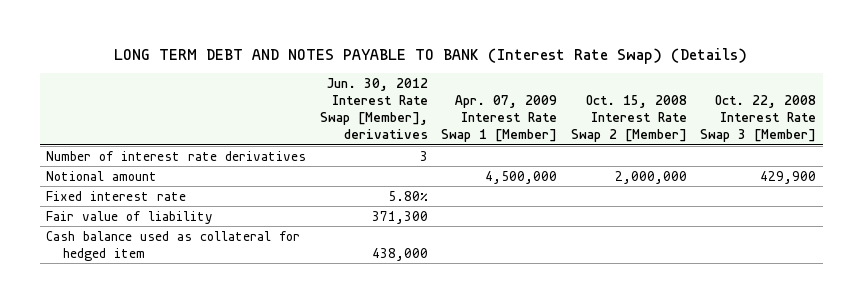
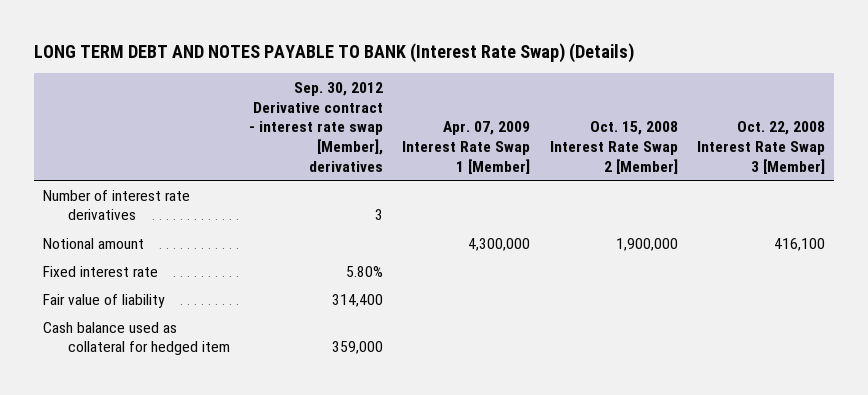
- | Jun. 30, 2012 Interest Rate Swap [Member], derivatives | Apr. 07, 2009 Interest Rate Swap 1 [Member] | Oct. 15, 2008 Interest Rate Swap 2 [Member] | Oct. 22, 2008 Interest Rate Swap 3 [Member]
+ | Sep. 30, 2012 Derivative contract - interest rate swap [Member], derivatives | Apr. 07, 2009 Interest Rate Swap 1 [Member] | Oct. 15, 2008 Interest Rate Swap 2 [Member] | Oct. 22, 2008 Interest Rate Swap 3 [Member]
- Notional amount | | 4,500,000 | 2,000,000 | 429,900
+ Notional amount | | 4,300,000 | 1,900,000 | 416,100

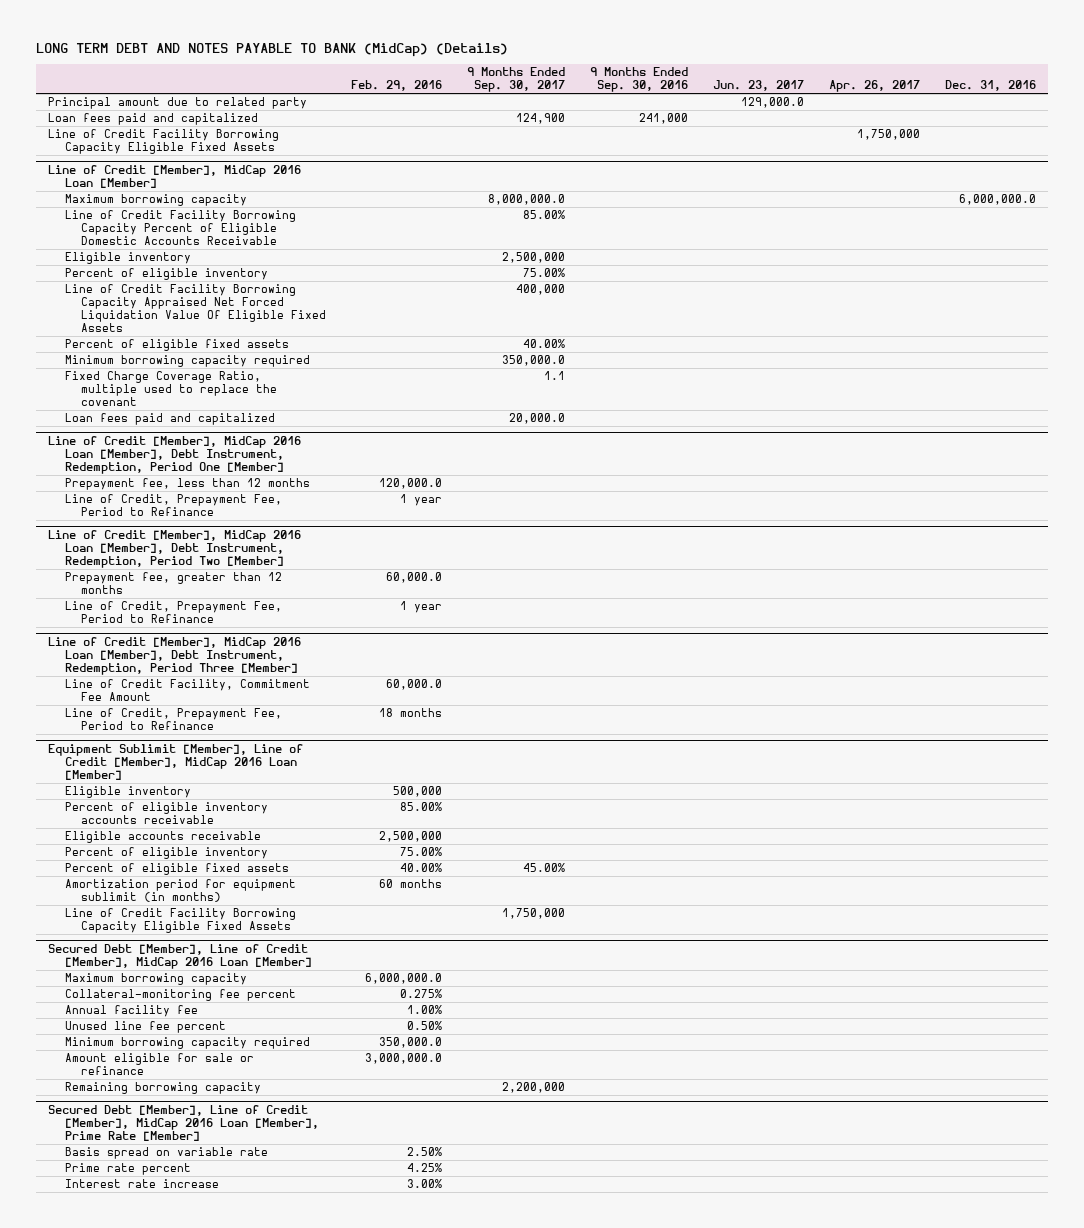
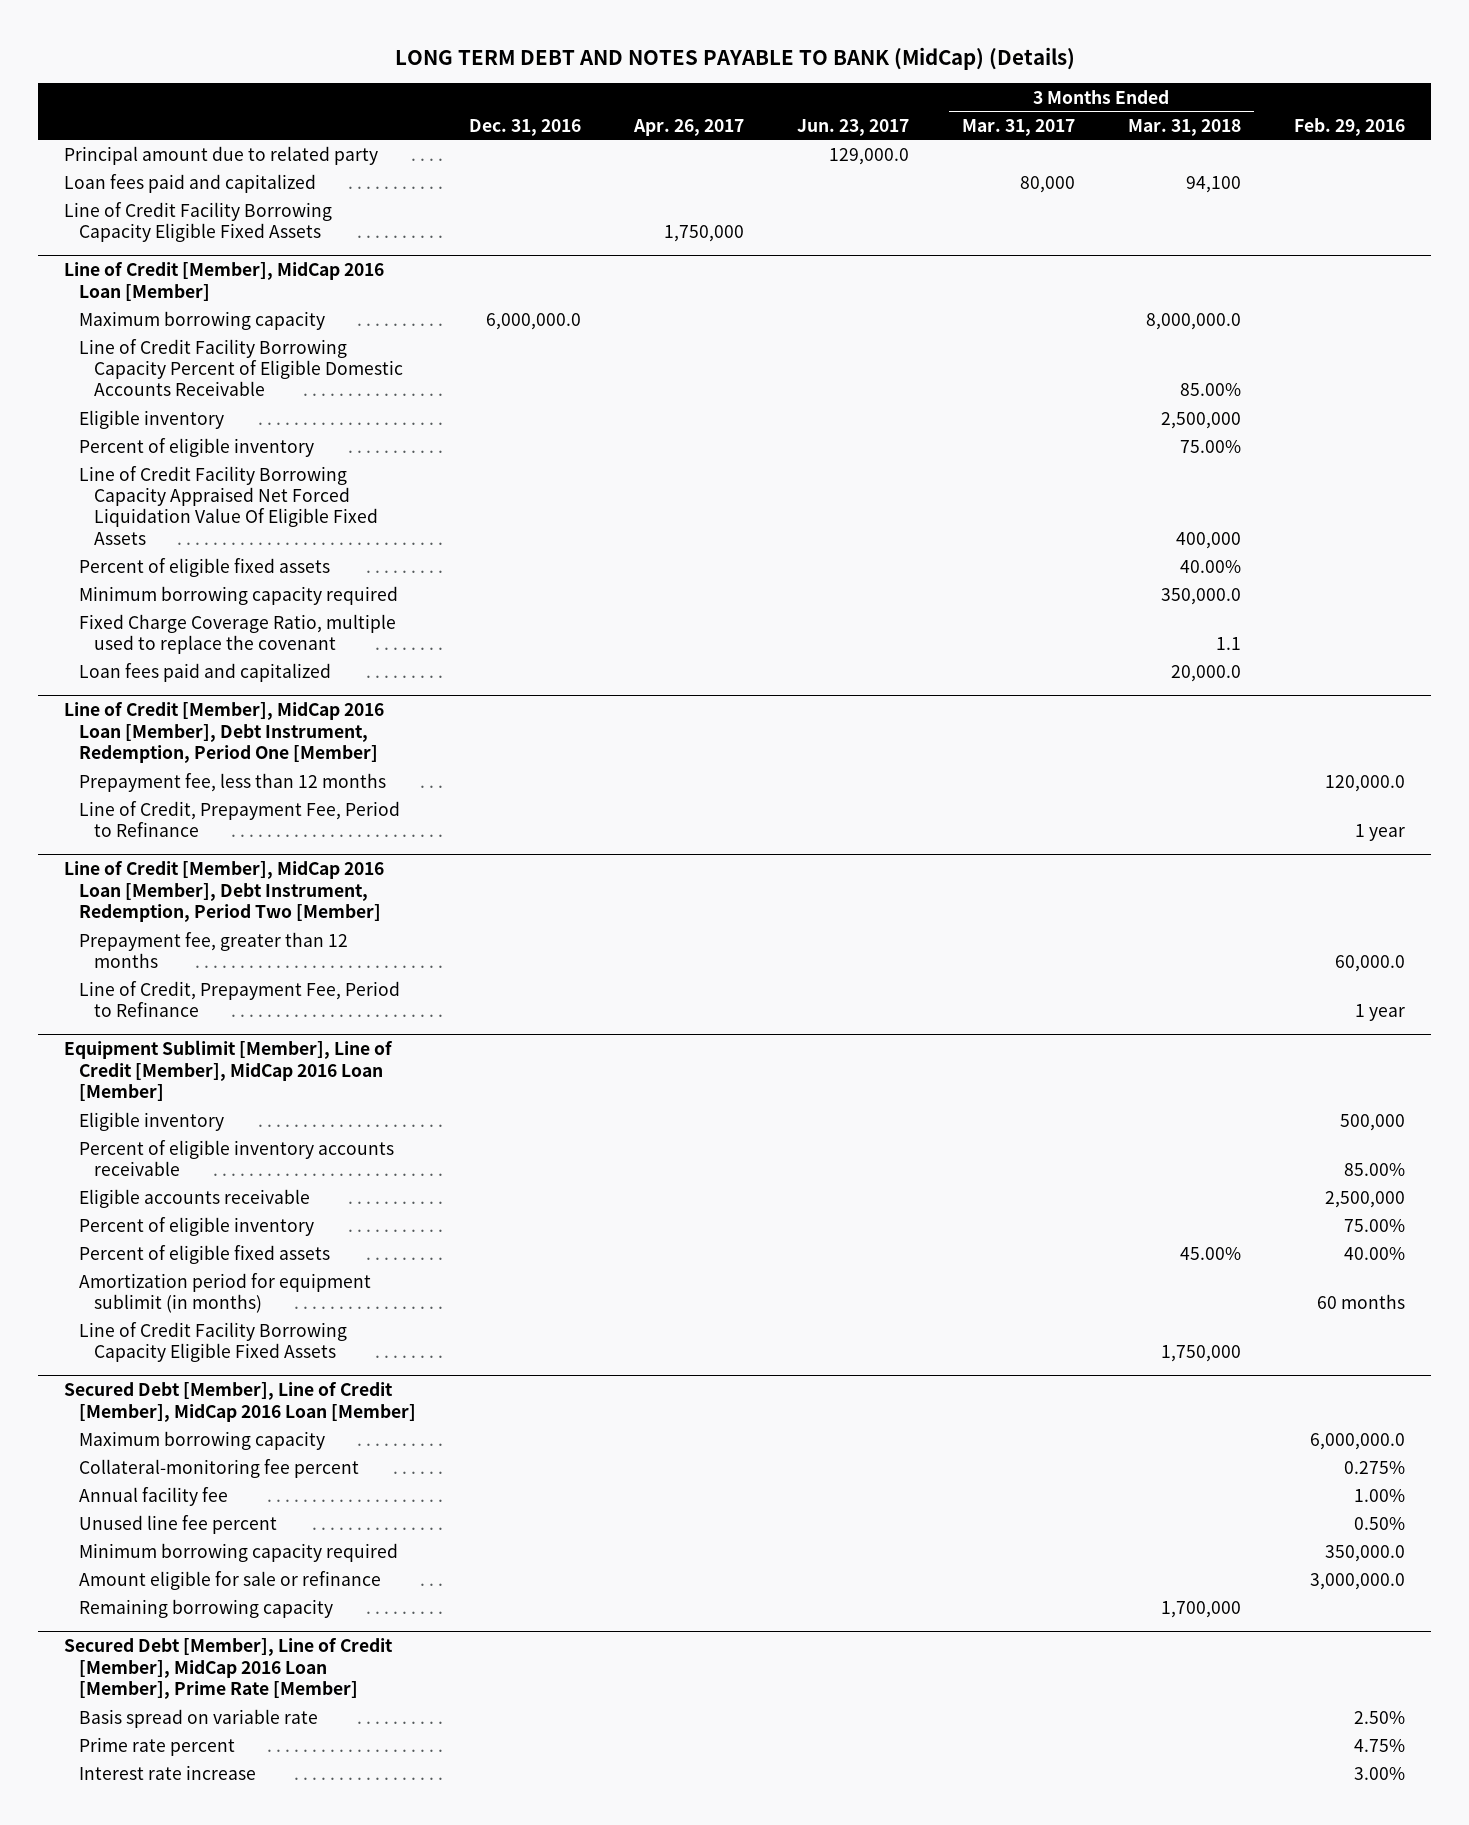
- | Feb. 29, 2016 | 9 Months Ended Sep. 30, 2017 | 9 Months Ended Sep. 30, 2016 | Jun. 23, 2017 | Apr. 26, 2017 | Dec. 31, 2016
+ | Dec. 31, 2016 | Apr. 26, 2017 | Jun. 23, 2017 | 3 Months Ended Mar. 31, 2017 | 3 Months Ended Mar. 31, 2018 | Feb. 29, 2016
- Line of Credit [Member], MidCap 2016 Loan [Member], Debt Instrument, Redemption, Period Three [Member]
- Line of Credit Facility, Commitment Fee Amount | 60,000.0 | | | | |
- Line of Credit, Prepayment Fee, Period to Refinance | 18 months | | | | |
@ Secured Debt [Member], Line of Credit [Member], MidCap 2016 Loan [Member], Prime Rate [Member]
- Prime rate percent | 4.25% | | | | |
+ Prime rate percent | | | | | | 4.75%

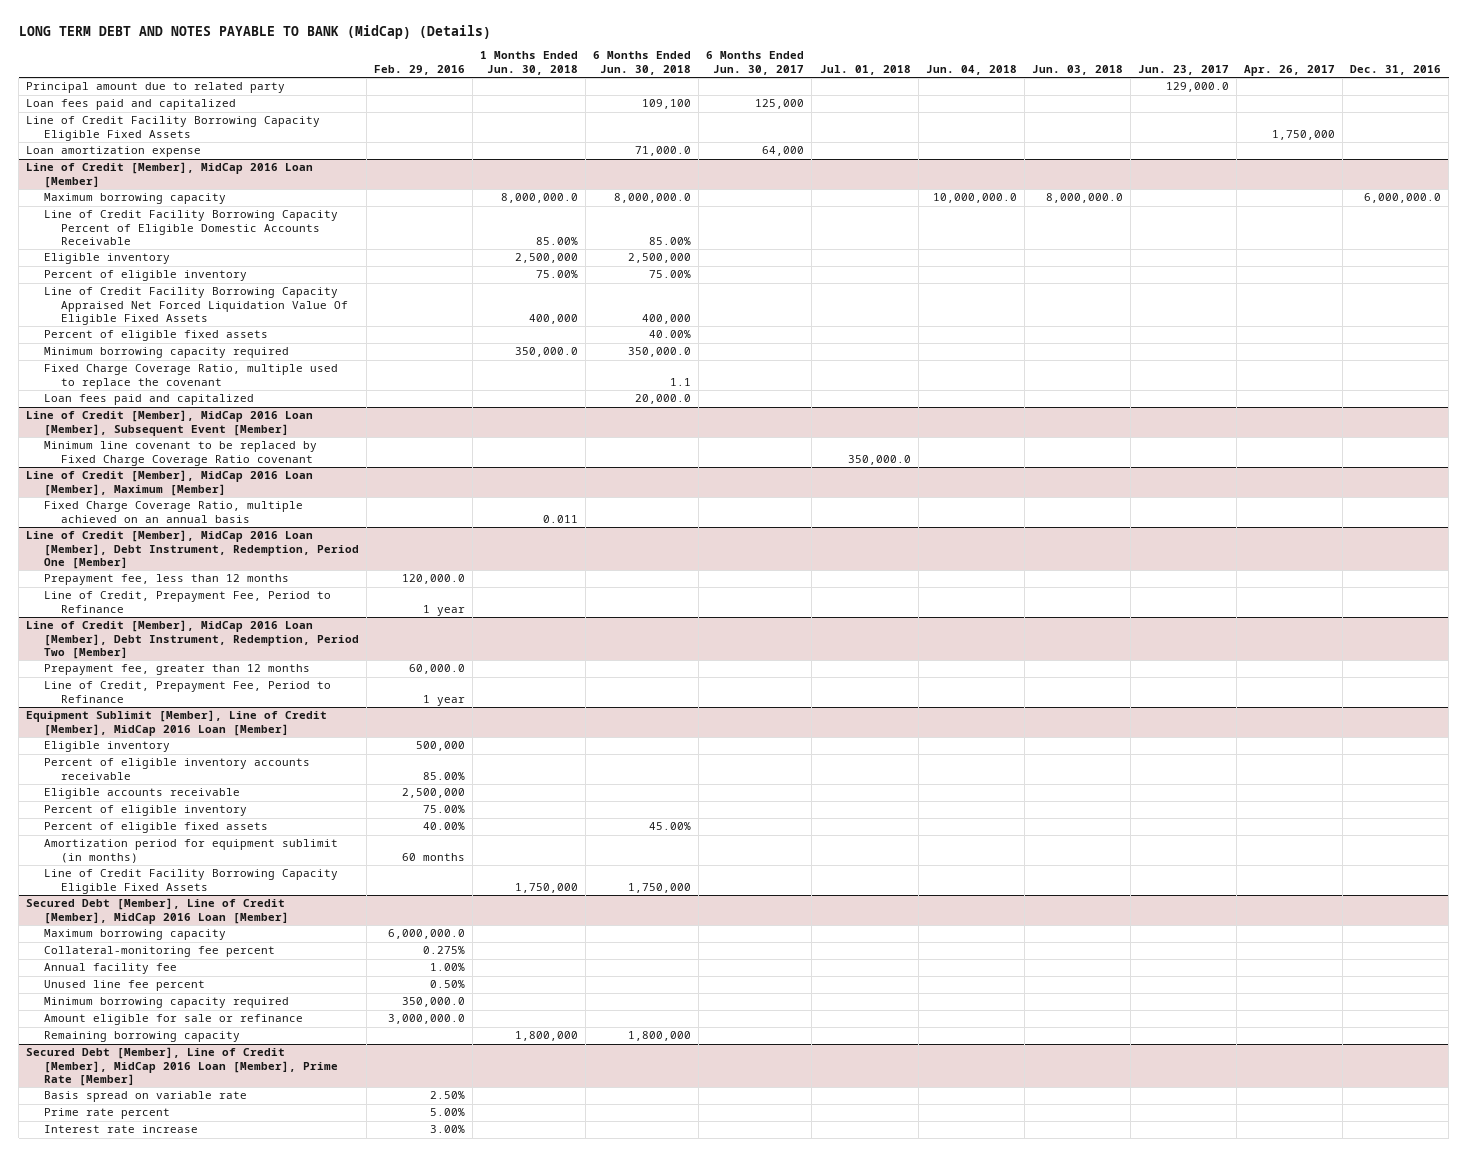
- | Dec. 31, 2016 | Apr. 26, 2017 | Jun. 23, 2017 | 3 Months Ended Mar. 31, 2017 | 3 Months Ended Mar. 31, 2018 | Feb. 29, 2016
+ | Feb. 29, 2016 | 1 Months Ended Jun. 30, 2018 | 6 Months Ended Jun. 30, 2018 | 6 Months Ended Jun. 30, 2017 | Jul. 01, 2018 | Jun. 04, 2018 | Jun. 03, 2018 | Jun. 23, 2017 | Apr. 26, 2017 | Dec. 31, 2016
+ Loan amortization expense | | | 71,000.0 | 64,000 | | | | | |
+ Line of Credit [Member], MidCap 2016 Loan [Member], Subsequent Event [Member]
+ Minimum line covenant to be replaced by Fixed Charge Coverage Ratio covenant | | | | | 350,000.0 | | | | |
+ Line of Credit [Member], MidCap 2016 Loan [Member], Maximum [Member]
+ Fixed Charge Coverage Ratio, multiple achieved on an annual basis | | 0.011 | | | | | | | |
@ Secured Debt [Member], Line of Credit [Member], MidCap 2016 Loan [Member], Prime Rate [Member]
- Prime rate percent | | | | | | 4.75%
+ Prime rate percent | 5.00% | | | | | | | | |

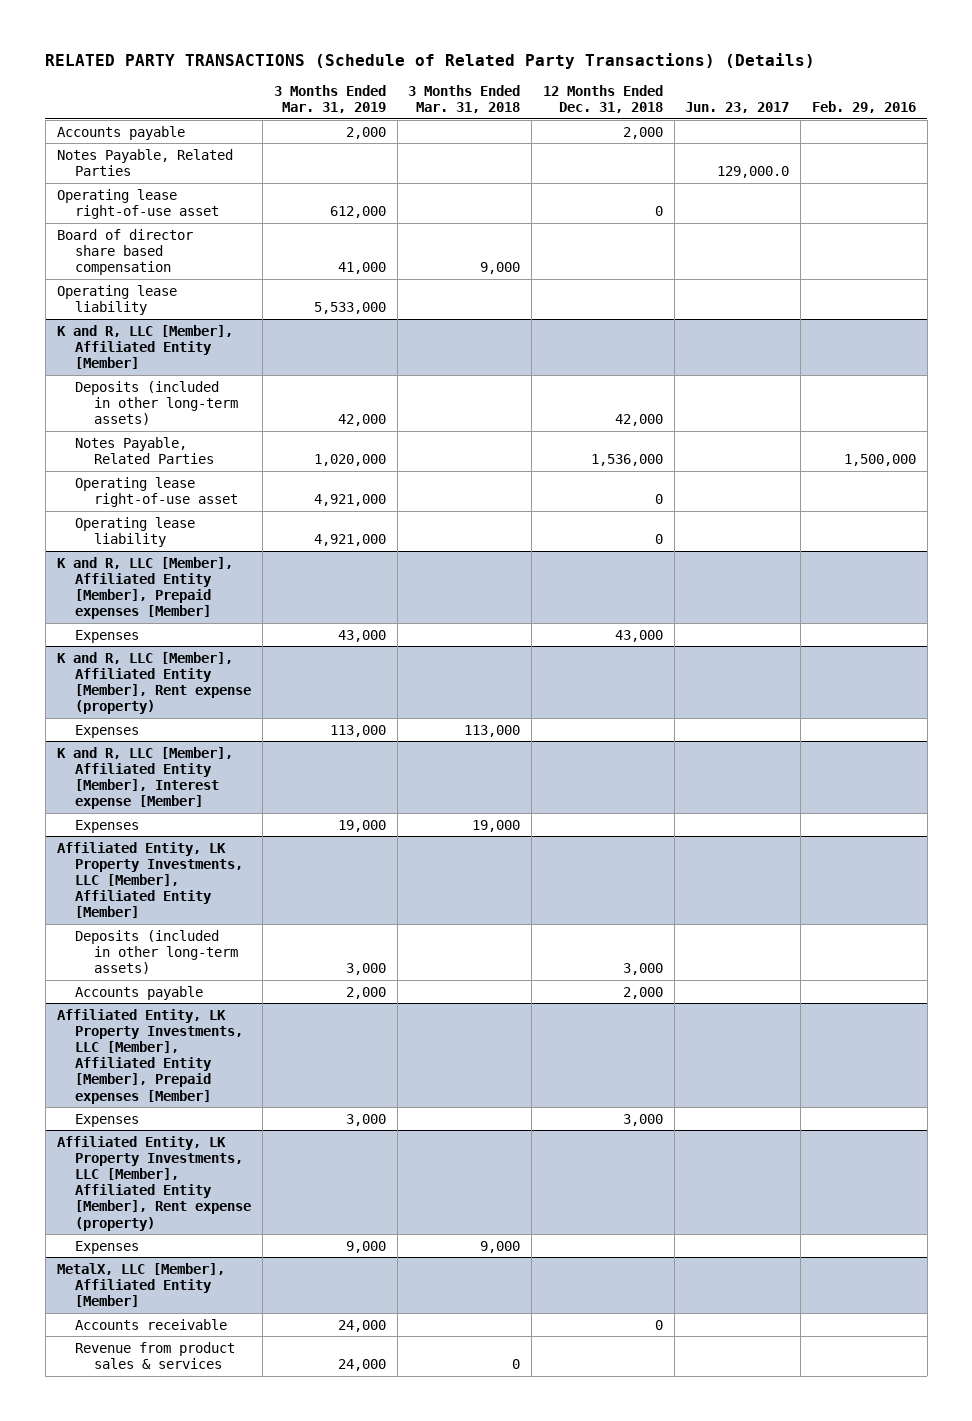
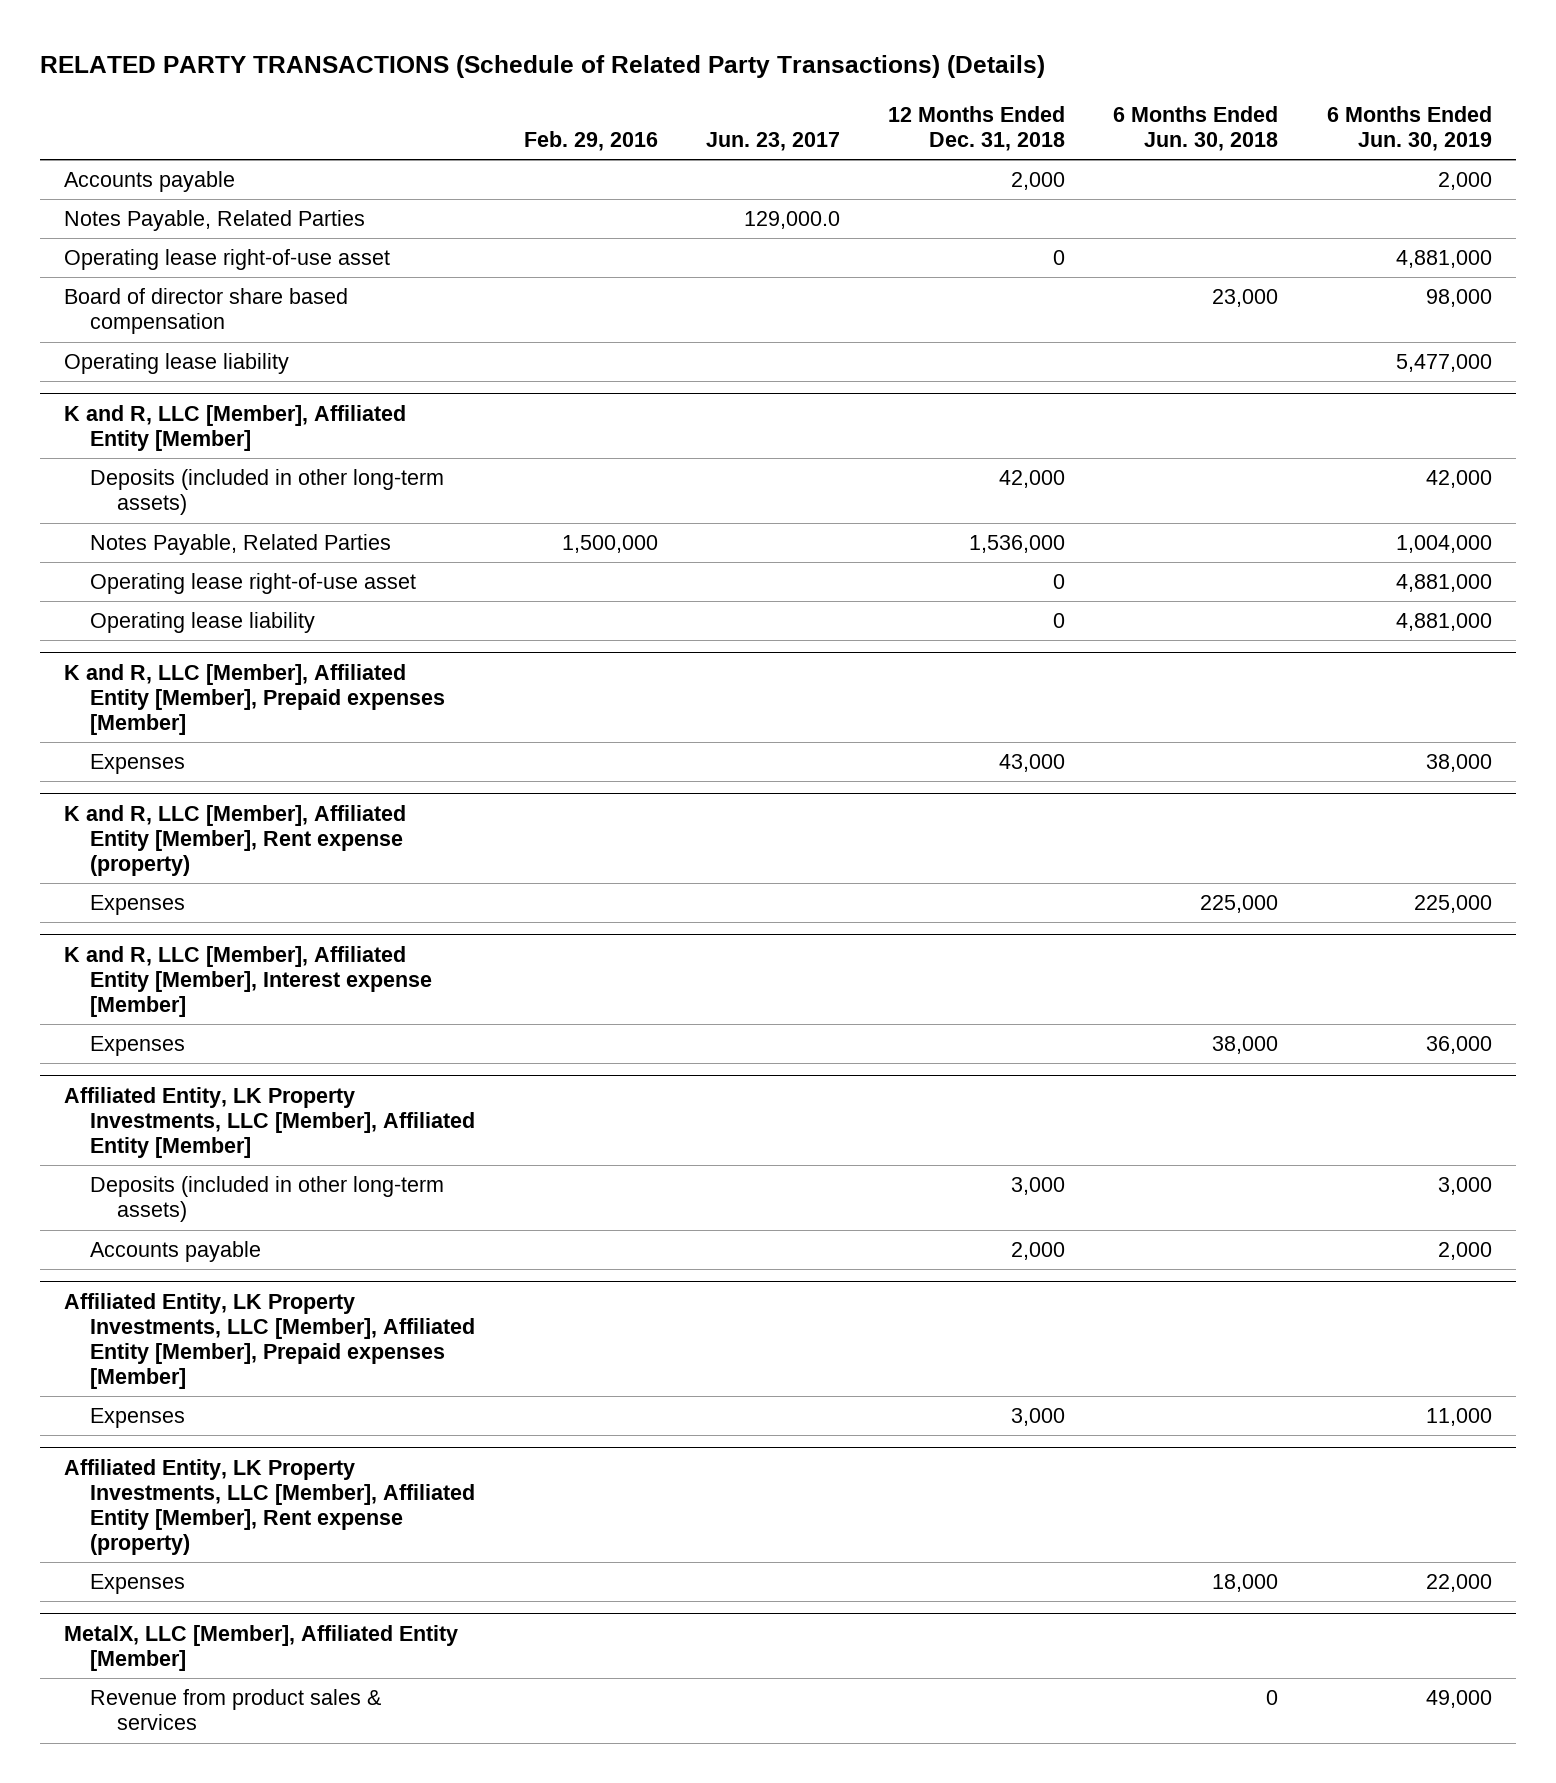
- | 3 Months Ended Mar. 31, 2019 | 3 Months Ended Mar. 31, 2018 | 12 Months Ended Dec. 31, 2018 | Jun. 23, 2017 | Feb. 29, 2016
+ | Feb. 29, 2016 | Jun. 23, 2017 | 12 Months Ended Dec. 31, 2018 | 6 Months Ended Jun. 30, 2018 | 6 Months Ended Jun. 30, 2019
@ MetalX, LLC [Member], Affiliated Entity [Member]
- Accounts receivable | 24,000 | | 0 | |

